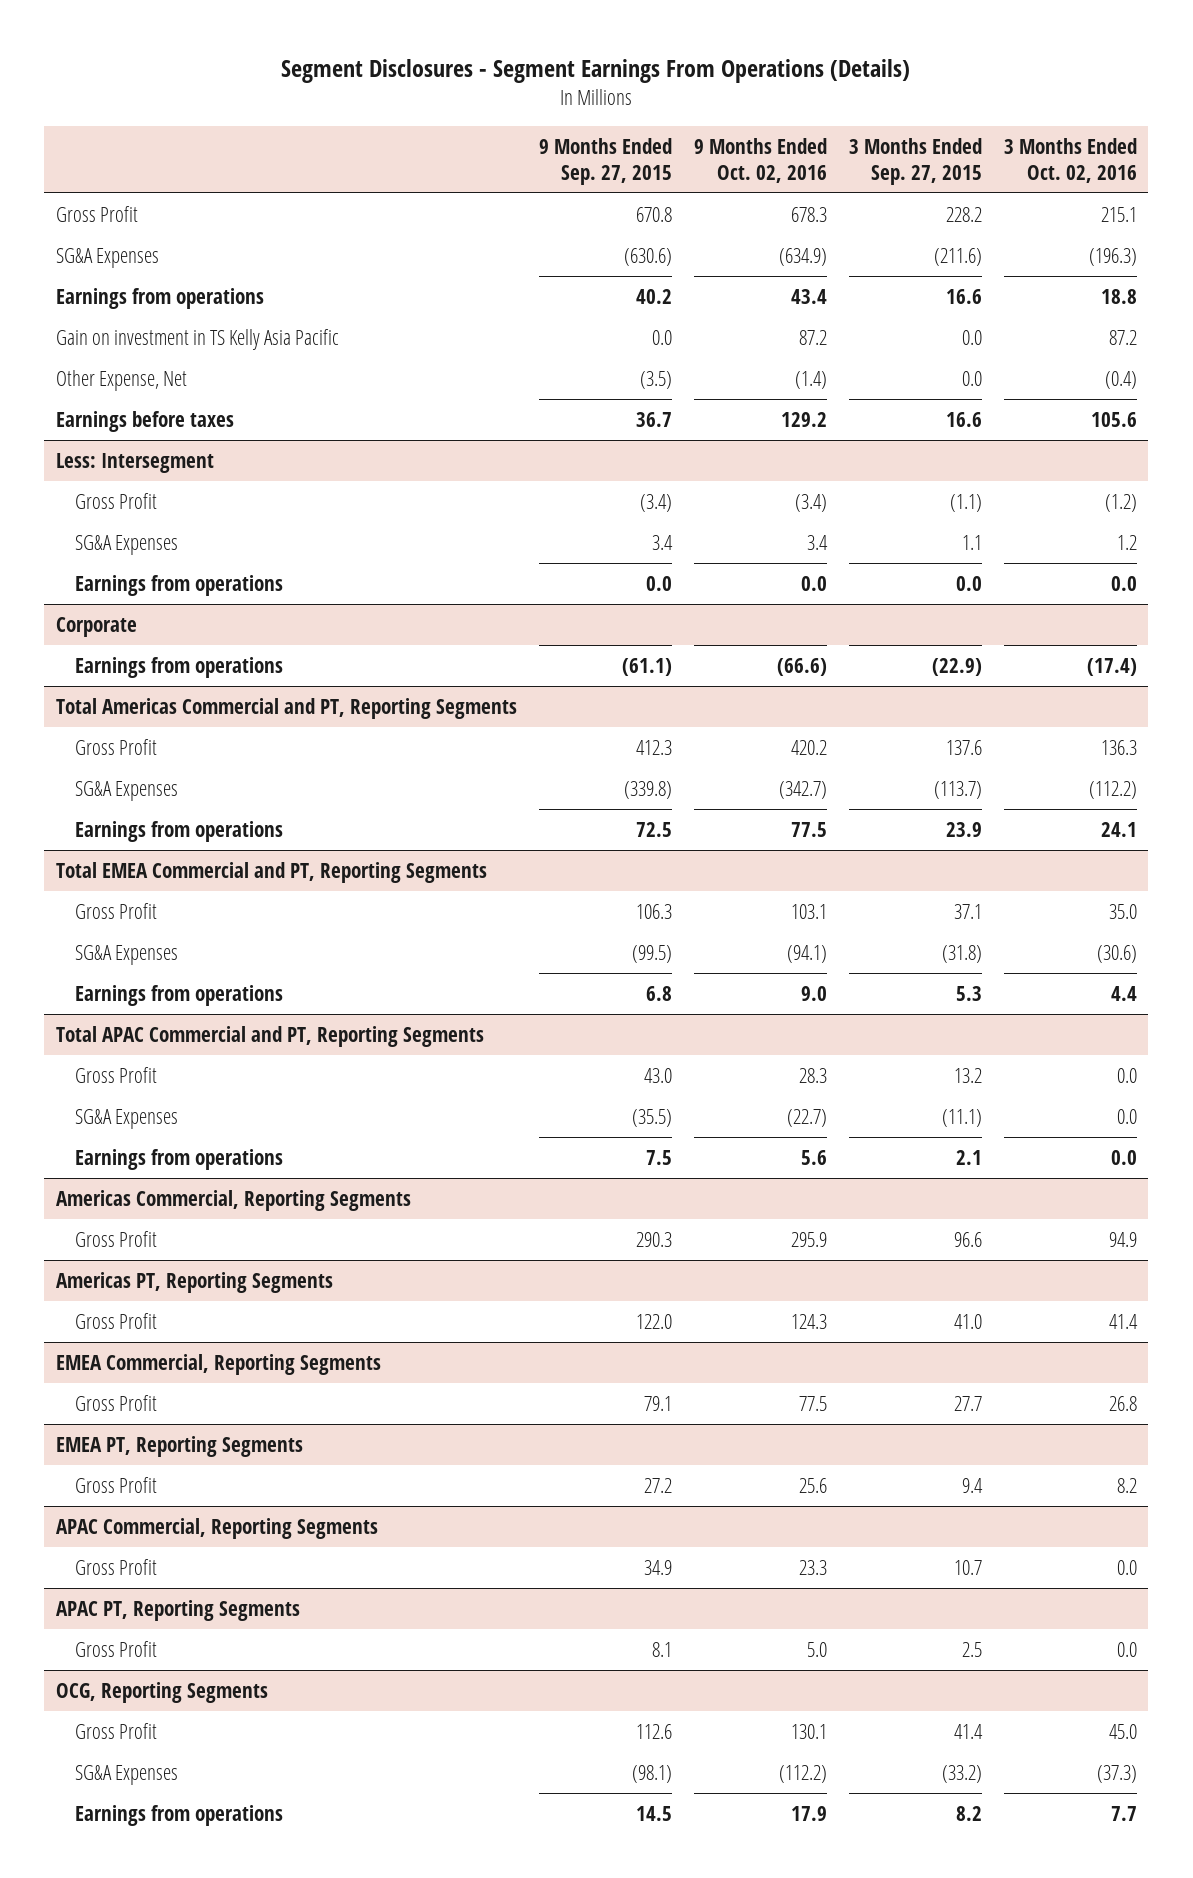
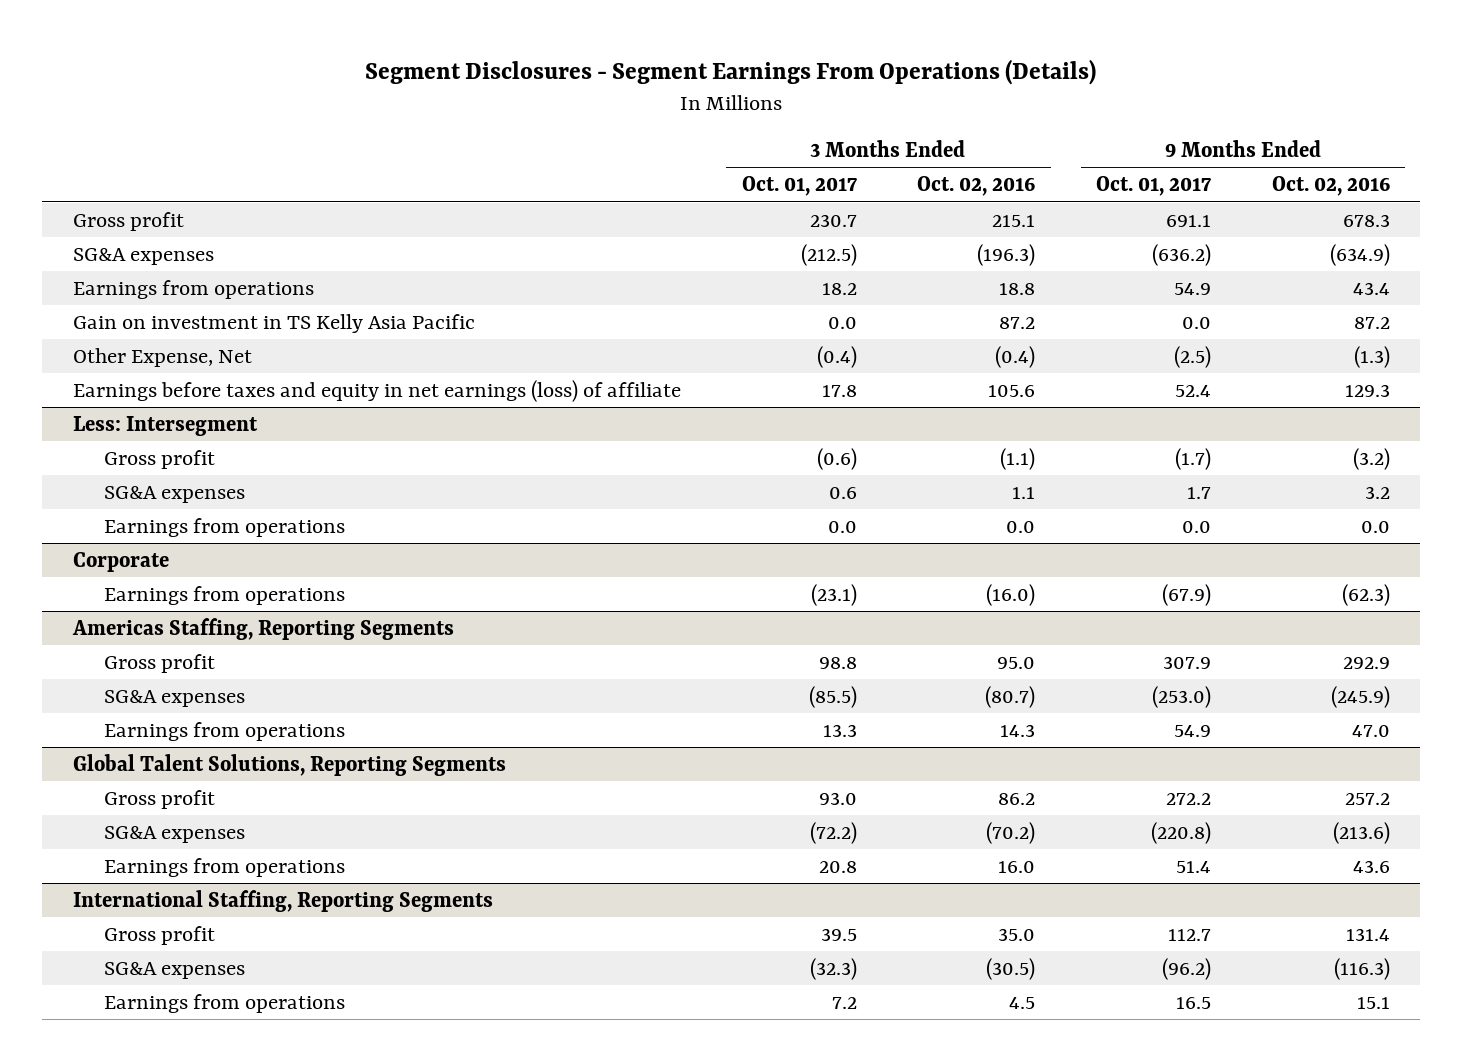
- | 9 Months Ended Sep. 27, 2015 | 9 Months Ended Oct. 02, 2016 | 3 Months Ended Sep. 27, 2015 | 3 Months Ended Oct. 02, 2016
+ | 3 Months Ended Oct. 01, 2017 | 3 Months Ended Oct. 02, 2016 | 9 Months Ended Oct. 01, 2017 | 9 Months Ended Oct. 02, 2016
- Gross Profit | 670.8 | 678.3 | 228.2 | 215.1
- SG&A Expenses | (630.6) | (634.9) | (211.6) | (196.3)
+ Gross profit | 230.7 | 215.1 | 691.1 | 678.3
+ SG&A expenses | (212.5) | (196.3) | (636.2) | (634.9)
- Other Expense, Net | (3.5) | (1.4) | 0.0 | (0.4)
- Earnings before taxes | 36.7 | 129.2 | 16.6 | 105.6
+ Other Expense, Net | (0.4) | (0.4) | (2.5) | (1.3)
+ Earnings before taxes and equity in net earnings (loss) of affiliate | 17.8 | 105.6 | 52.4 | 129.3
@ Less: Intersegment
- Gross Profit | (3.4) | (3.4) | (1.1) | (1.2)
- SG&A Expenses | 3.4 | 3.4 | 1.1 | 1.2
+ Gross profit | (0.6) | (1.1) | (1.7) | (3.2)
+ SG&A expenses | 0.6 | 1.1 | 1.7 | 3.2
@ Corporate
- Earnings from operations | (61.1) | (66.6) | (22.9) | (17.4)
- Total Americas Commercial and PT, Reporting Segments
- Gross Profit | 412.3 | 420.2 | 137.6 | 136.3
- SG&A Expenses | (339.8) | (342.7) | (113.7) | (112.2)
- Earnings from operations | 72.5 | 77.5 | 23.9 | 24.1
- Total EMEA Commercial and PT, Reporting Segments
- Gross Profit | 106.3 | 103.1 | 37.1 | 35.0
- SG&A Expenses | (99.5) | (94.1) | (31.8) | (30.6)
- Earnings from operations | 6.8 | 9.0 | 5.3 | 4.4
- Total APAC Commercial and PT, Reporting Segments
- Gross Profit | 43.0 | 28.3 | 13.2 | 0.0
- SG&A Expenses | (35.5) | (22.7) | (11.1) | 0.0
- Earnings from operations | 7.5 | 5.6 | 2.1 | 0.0
- Americas Commercial, Reporting Segments
- Gross Profit | 290.3 | 295.9 | 96.6 | 94.9
- Americas PT, Reporting Segments
- Gross Profit | 122.0 | 124.3 | 41.0 | 41.4
- EMEA Commercial, Reporting Segments
- Gross Profit | 79.1 | 77.5 | 27.7 | 26.8
- EMEA PT, Reporting Segments
- Gross Profit | 27.2 | 25.6 | 9.4 | 8.2
- APAC Commercial, Reporting Segments
- Gross Profit | 34.9 | 23.3 | 10.7 | 0.0
- APAC PT, Reporting Segments
- Gross Profit | 8.1 | 5.0 | 2.5 | 0.0
- OCG, Reporting Segments
- Gross Profit | 112.6 | 130.1 | 41.4 | 45.0
- SG&A Expenses | (98.1) | (112.2) | (33.2) | (37.3)
- Earnings from operations | 14.5 | 17.9 | 8.2 | 7.7
@ Corporate
+ Earnings from operations | (23.1) | (16.0) | (67.9) | (62.3)
+ Americas Staffing, Reporting Segments
+ Gross profit | 98.8 | 95.0 | 307.9 | 292.9
+ SG&A expenses | (85.5) | (80.7) | (253.0) | (245.9)
+ Earnings from operations | 13.3 | 14.3 | 54.9 | 47.0
+ Global Talent Solutions, Reporting Segments
+ Gross profit | 93.0 | 86.2 | 272.2 | 257.2
+ SG&A expenses | (72.2) | (70.2) | (220.8) | (213.6)
+ Earnings from operations | 20.8 | 16.0 | 51.4 | 43.6
+ International Staffing, Reporting Segments
+ Gross profit | 39.5 | 35.0 | 112.7 | 131.4
+ SG&A expenses | (32.3) | (30.5) | (96.2) | (116.3)
+ Earnings from operations | 7.2 | 4.5 | 16.5 | 15.1

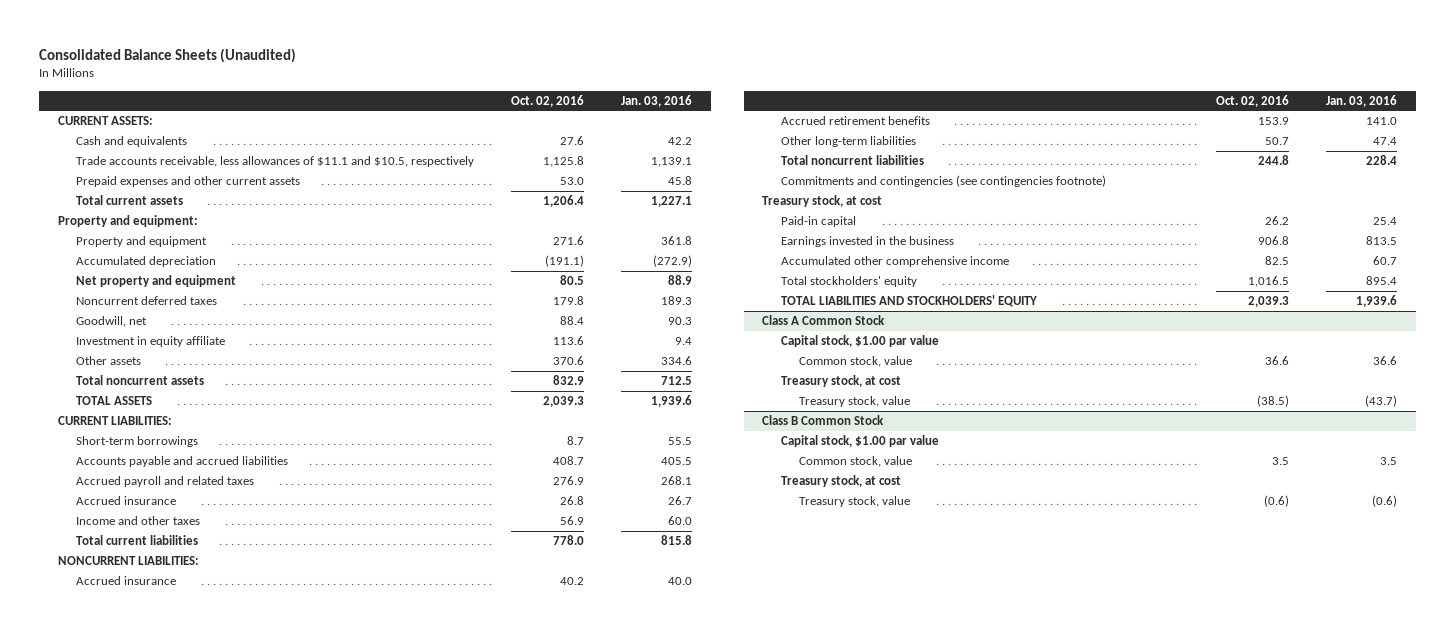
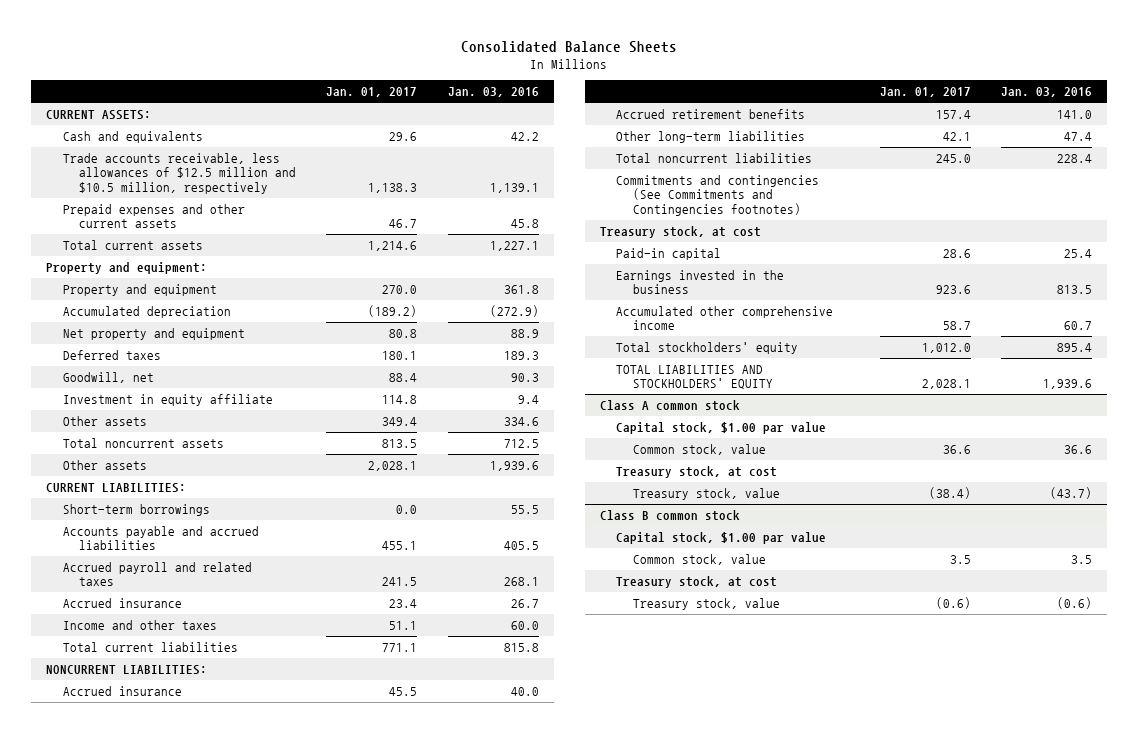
- Consolidated Balance Sheets (Unaudited)
+ Consolidated Balance Sheets
- | Oct. 02, 2016 | Jan. 03, 2016
+ | Jan. 01, 2017 | Jan. 03, 2016
- Trade accounts receivable, less allowances of $11.1 and $10.5, respectively | 1,125.8 | 1,139.1
+ Trade accounts receivable, less allowances of $12.5 million and $10.5 million, respectively | 1,138.3 | 1,139.1
- Noncurrent deferred taxes | 179.8 | 189.3
+ Deferred taxes | 180.1 | 189.3
- TOTAL ASSETS | 2,039.3 | 1,939.6
+ Other assets | 2,028.1 | 1,939.6
- Commitments and contingencies (see contingencies footnote)
+ Commitments and contingencies (See Commitments and Contingencies footnotes)
- Class A Common Stock
+ Class A common stock
- Class B Common Stock
+ Class B common stock

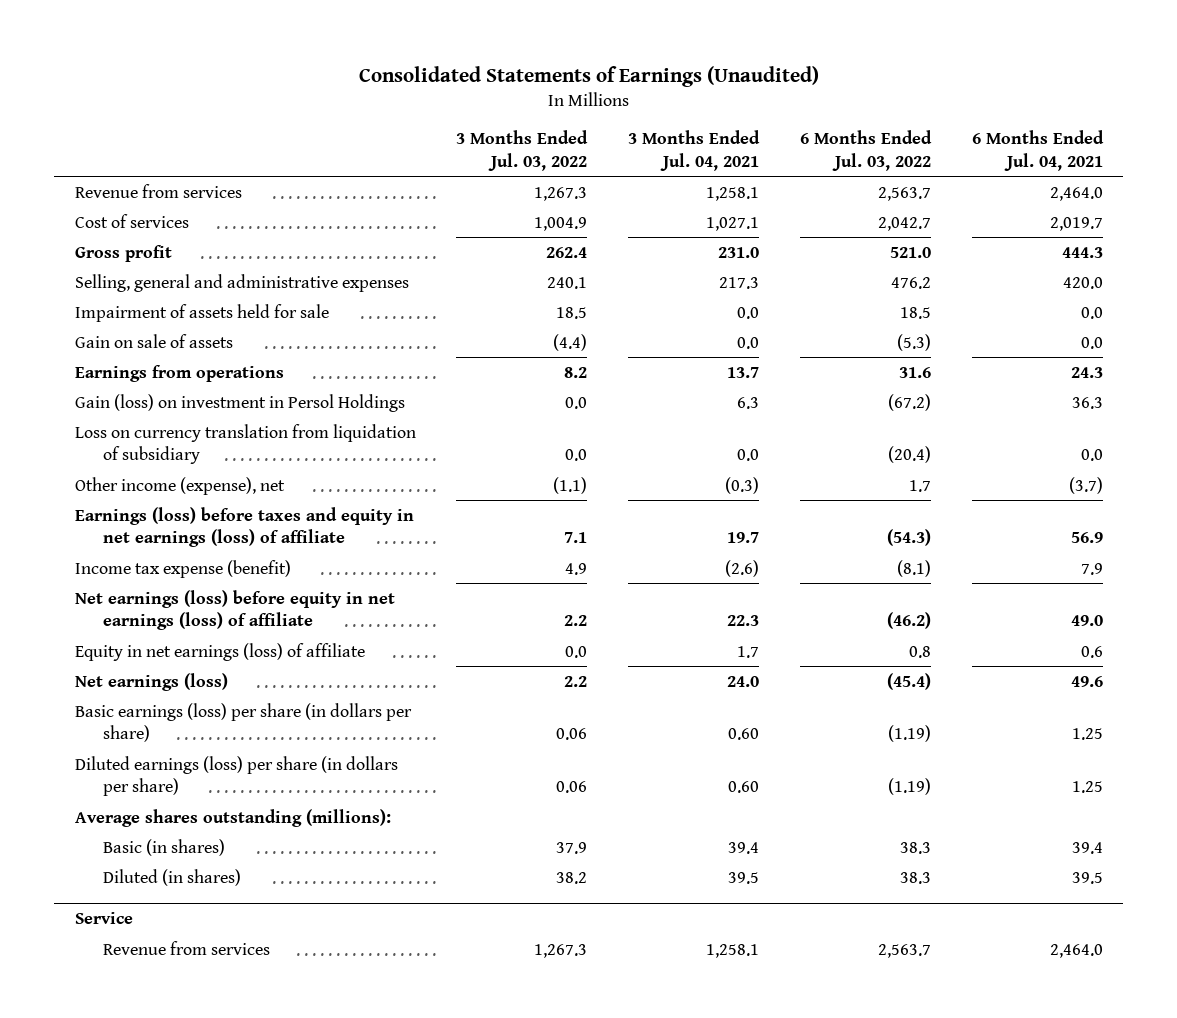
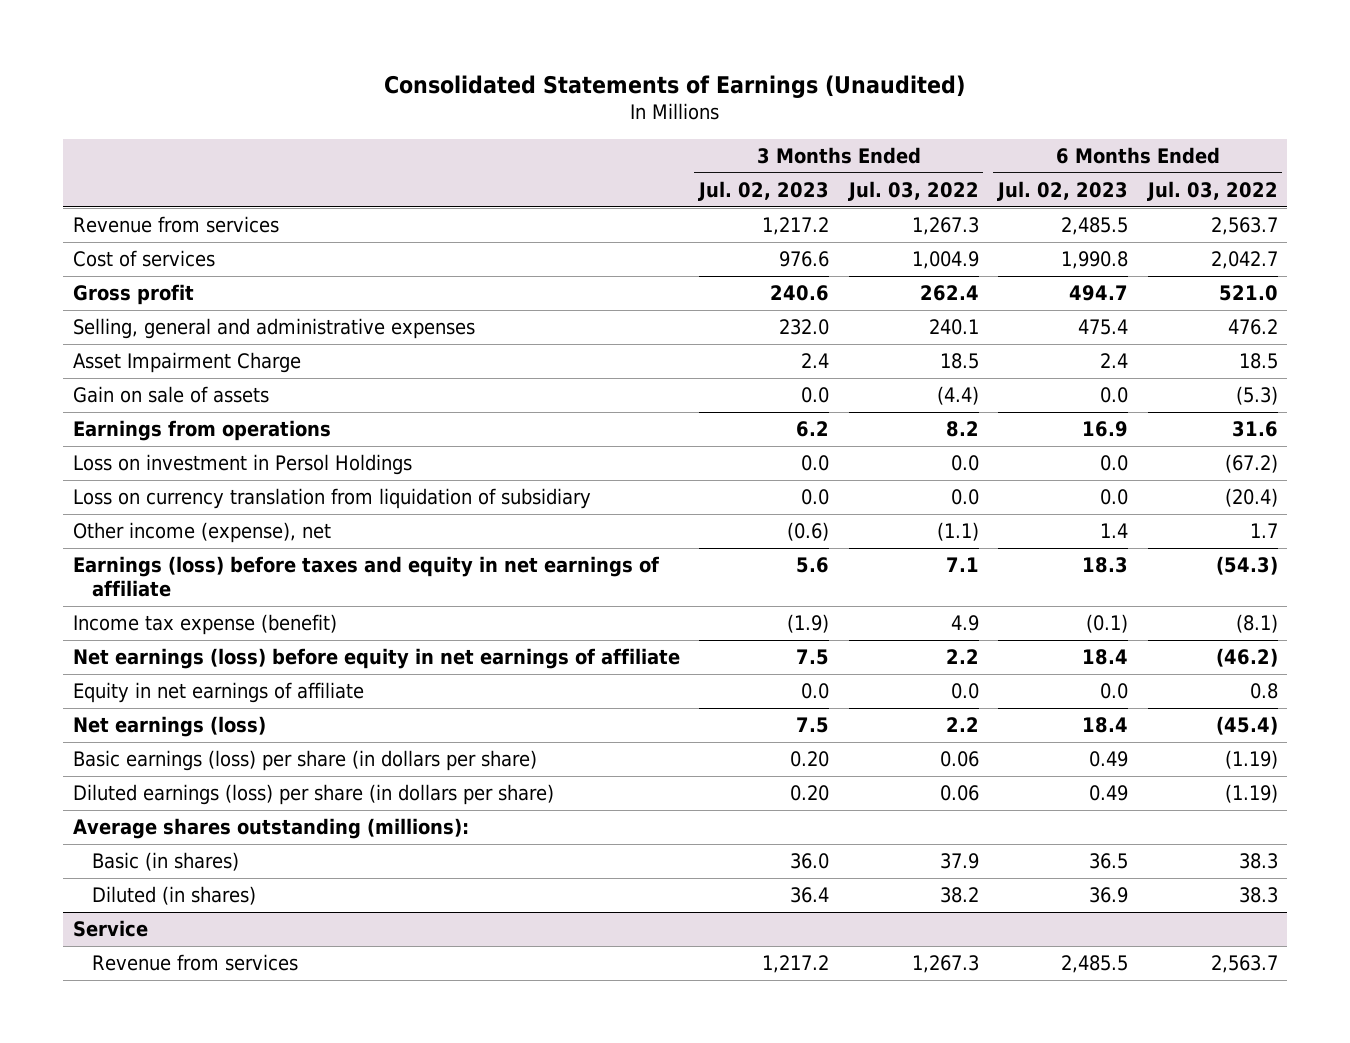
- | 3 Months Ended Jul. 03, 2022 | 3 Months Ended Jul. 04, 2021 | 6 Months Ended Jul. 03, 2022 | 6 Months Ended Jul. 04, 2021
+ | 3 Months Ended Jul. 02, 2023 | 3 Months Ended Jul. 03, 2022 | 6 Months Ended Jul. 02, 2023 | 6 Months Ended Jul. 03, 2022
- Impairment of assets held for sale | 18.5 | 0.0 | 18.5 | 0.0
+ Asset Impairment Charge | 2.4 | 18.5 | 2.4 | 18.5
- Gain (loss) on investment in Persol Holdings | 0.0 | 6.3 | (67.2) | 36.3
+ Loss on investment in Persol Holdings | 0.0 | 0.0 | 0.0 | (67.2)
- Earnings (loss) before taxes and equity in net earnings (loss) of affiliate | 7.1 | 19.7 | (54.3) | 56.9
+ Earnings (loss) before taxes and equity in net earnings of affiliate | 5.6 | 7.1 | 18.3 | (54.3)
- Net earnings (loss) before equity in net earnings (loss) of affiliate | 2.2 | 22.3 | (46.2) | 49.0
- Equity in net earnings (loss) of affiliate | 0.0 | 1.7 | 0.8 | 0.6
+ Net earnings (loss) before equity in net earnings of affiliate | 7.5 | 2.2 | 18.4 | (46.2)
+ Equity in net earnings of affiliate | 0.0 | 0.0 | 0.0 | 0.8

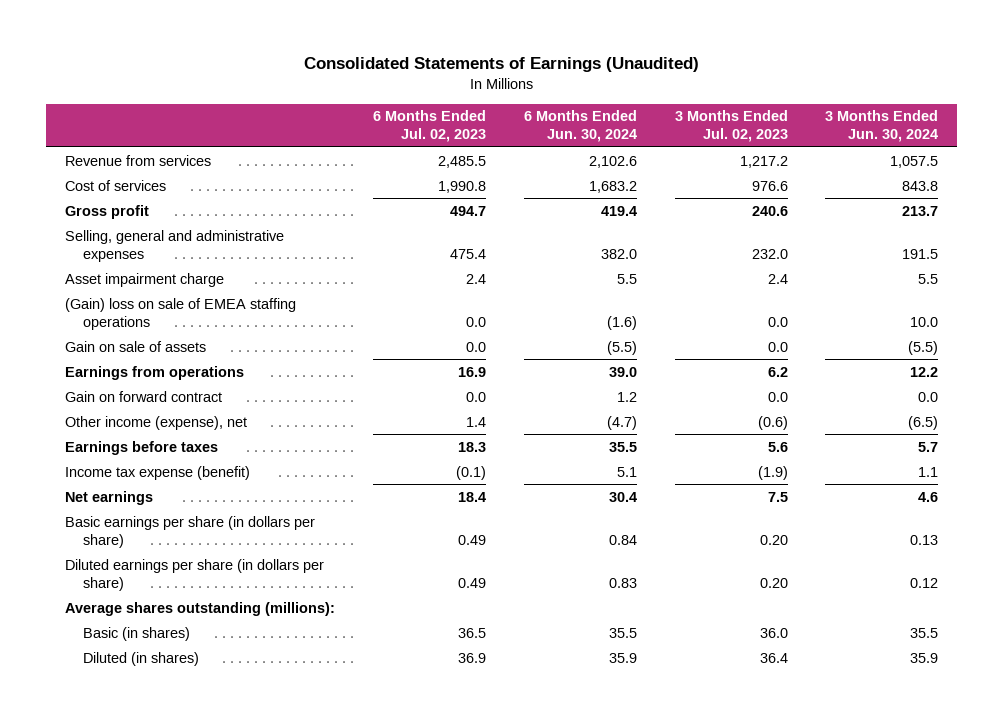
- | 3 Months Ended Jul. 02, 2023 | 3 Months Ended Jul. 03, 2022 | 6 Months Ended Jul. 02, 2023 | 6 Months Ended Jul. 03, 2022
+ | 6 Months Ended Jul. 02, 2023 | 6 Months Ended Jun. 30, 2024 | 3 Months Ended Jul. 02, 2023 | 3 Months Ended Jun. 30, 2024
- Asset Impairment Charge | 2.4 | 18.5 | 2.4 | 18.5
+ Asset impairment charge | 2.4 | 5.5 | 2.4 | 5.5
+ (Gain) loss on sale of EMEA staffing operations | 0.0 | (1.6) | 0.0 | 10.0
- Loss on investment in Persol Holdings | 0.0 | 0.0 | 0.0 | (67.2)
- Loss on currency translation from liquidation of subsidiary | 0.0 | 0.0 | 0.0 | (20.4)
+ Gain on forward contract | 0.0 | 1.2 | 0.0 | 0.0
- Earnings (loss) before taxes and equity in net earnings of affiliate | 5.6 | 7.1 | 18.3 | (54.3)
+ Earnings before taxes | 18.3 | 35.5 | 5.6 | 5.7
- Net earnings (loss) before equity in net earnings of affiliate | 7.5 | 2.2 | 18.4 | (46.2)
- Equity in net earnings of affiliate | 0.0 | 0.0 | 0.0 | 0.8
- Net earnings (loss) | 7.5 | 2.2 | 18.4 | (45.4)
- Basic earnings (loss) per share (in dollars per share) | 0.20 | 0.06 | 0.49 | (1.19)
- Diluted earnings (loss) per share (in dollars per share) | 0.20 | 0.06 | 0.49 | (1.19)
+ Net earnings | 18.4 | 30.4 | 7.5 | 4.6
+ Basic earnings per share (in dollars per share) | 0.49 | 0.84 | 0.20 | 0.13
+ Diluted earnings per share (in dollars per share) | 0.49 | 0.83 | 0.20 | 0.12
- Service
- Revenue from services | 1,217.2 | 1,267.3 | 2,485.5 | 2,563.7

